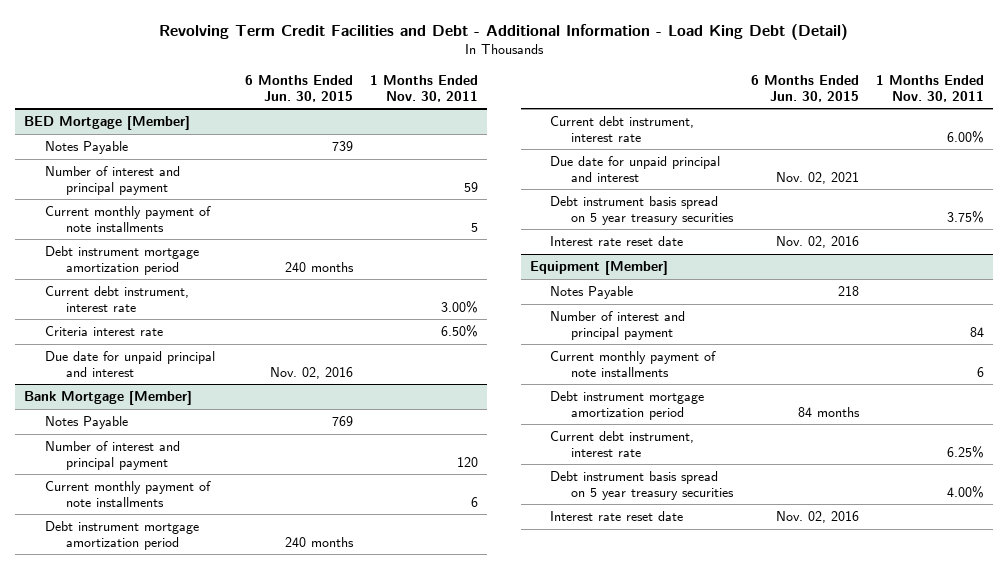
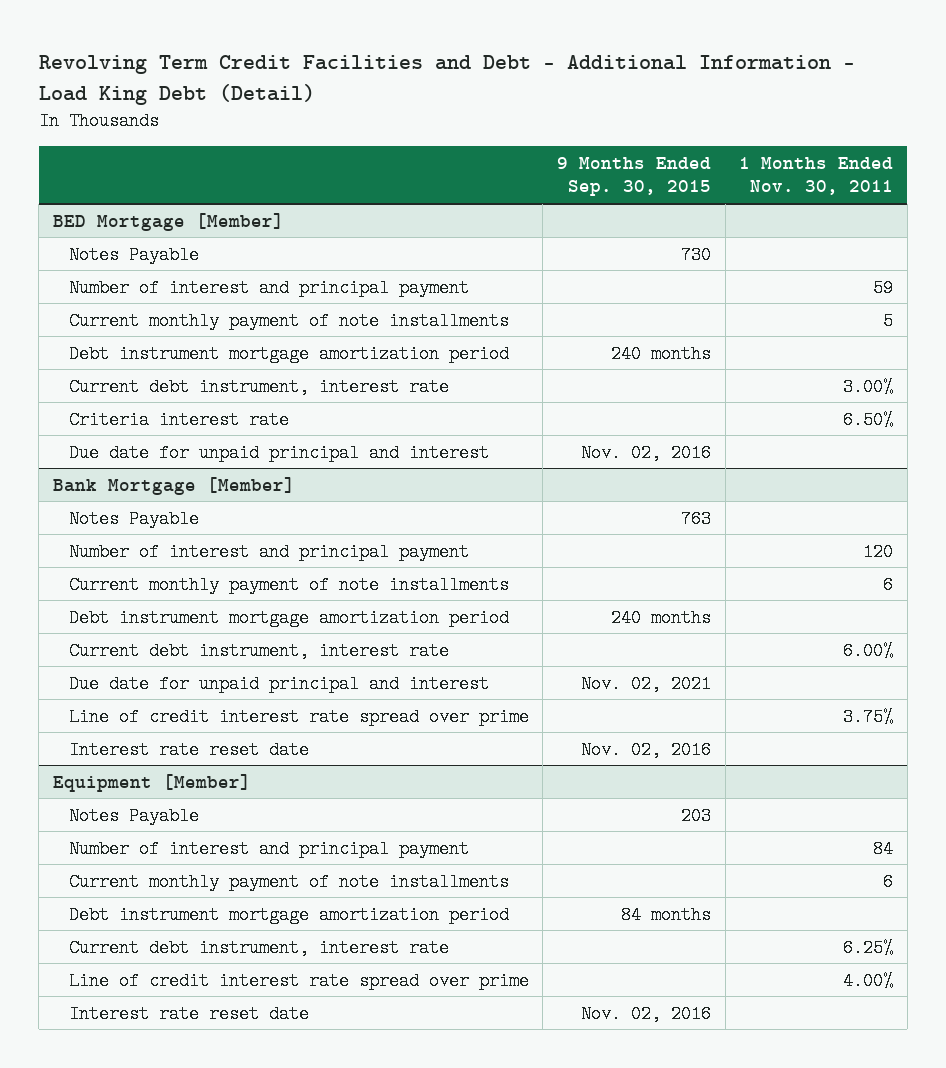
- | 6 Months Ended Jun. 30, 2015 | 1 Months Ended Nov. 30, 2011
+ | 9 Months Ended Sep. 30, 2015 | 1 Months Ended Nov. 30, 2011
@ Bank Mortgage [Member]
- Debt instrument basis spread on 5 year treasury securities | | 3.75%
+ Line of credit interest rate spread over prime | | 3.75%
@ Equipment [Member]
- Debt instrument basis spread on 5 year treasury securities | | 4.00%
+ Line of credit interest rate spread over prime | | 4.00%

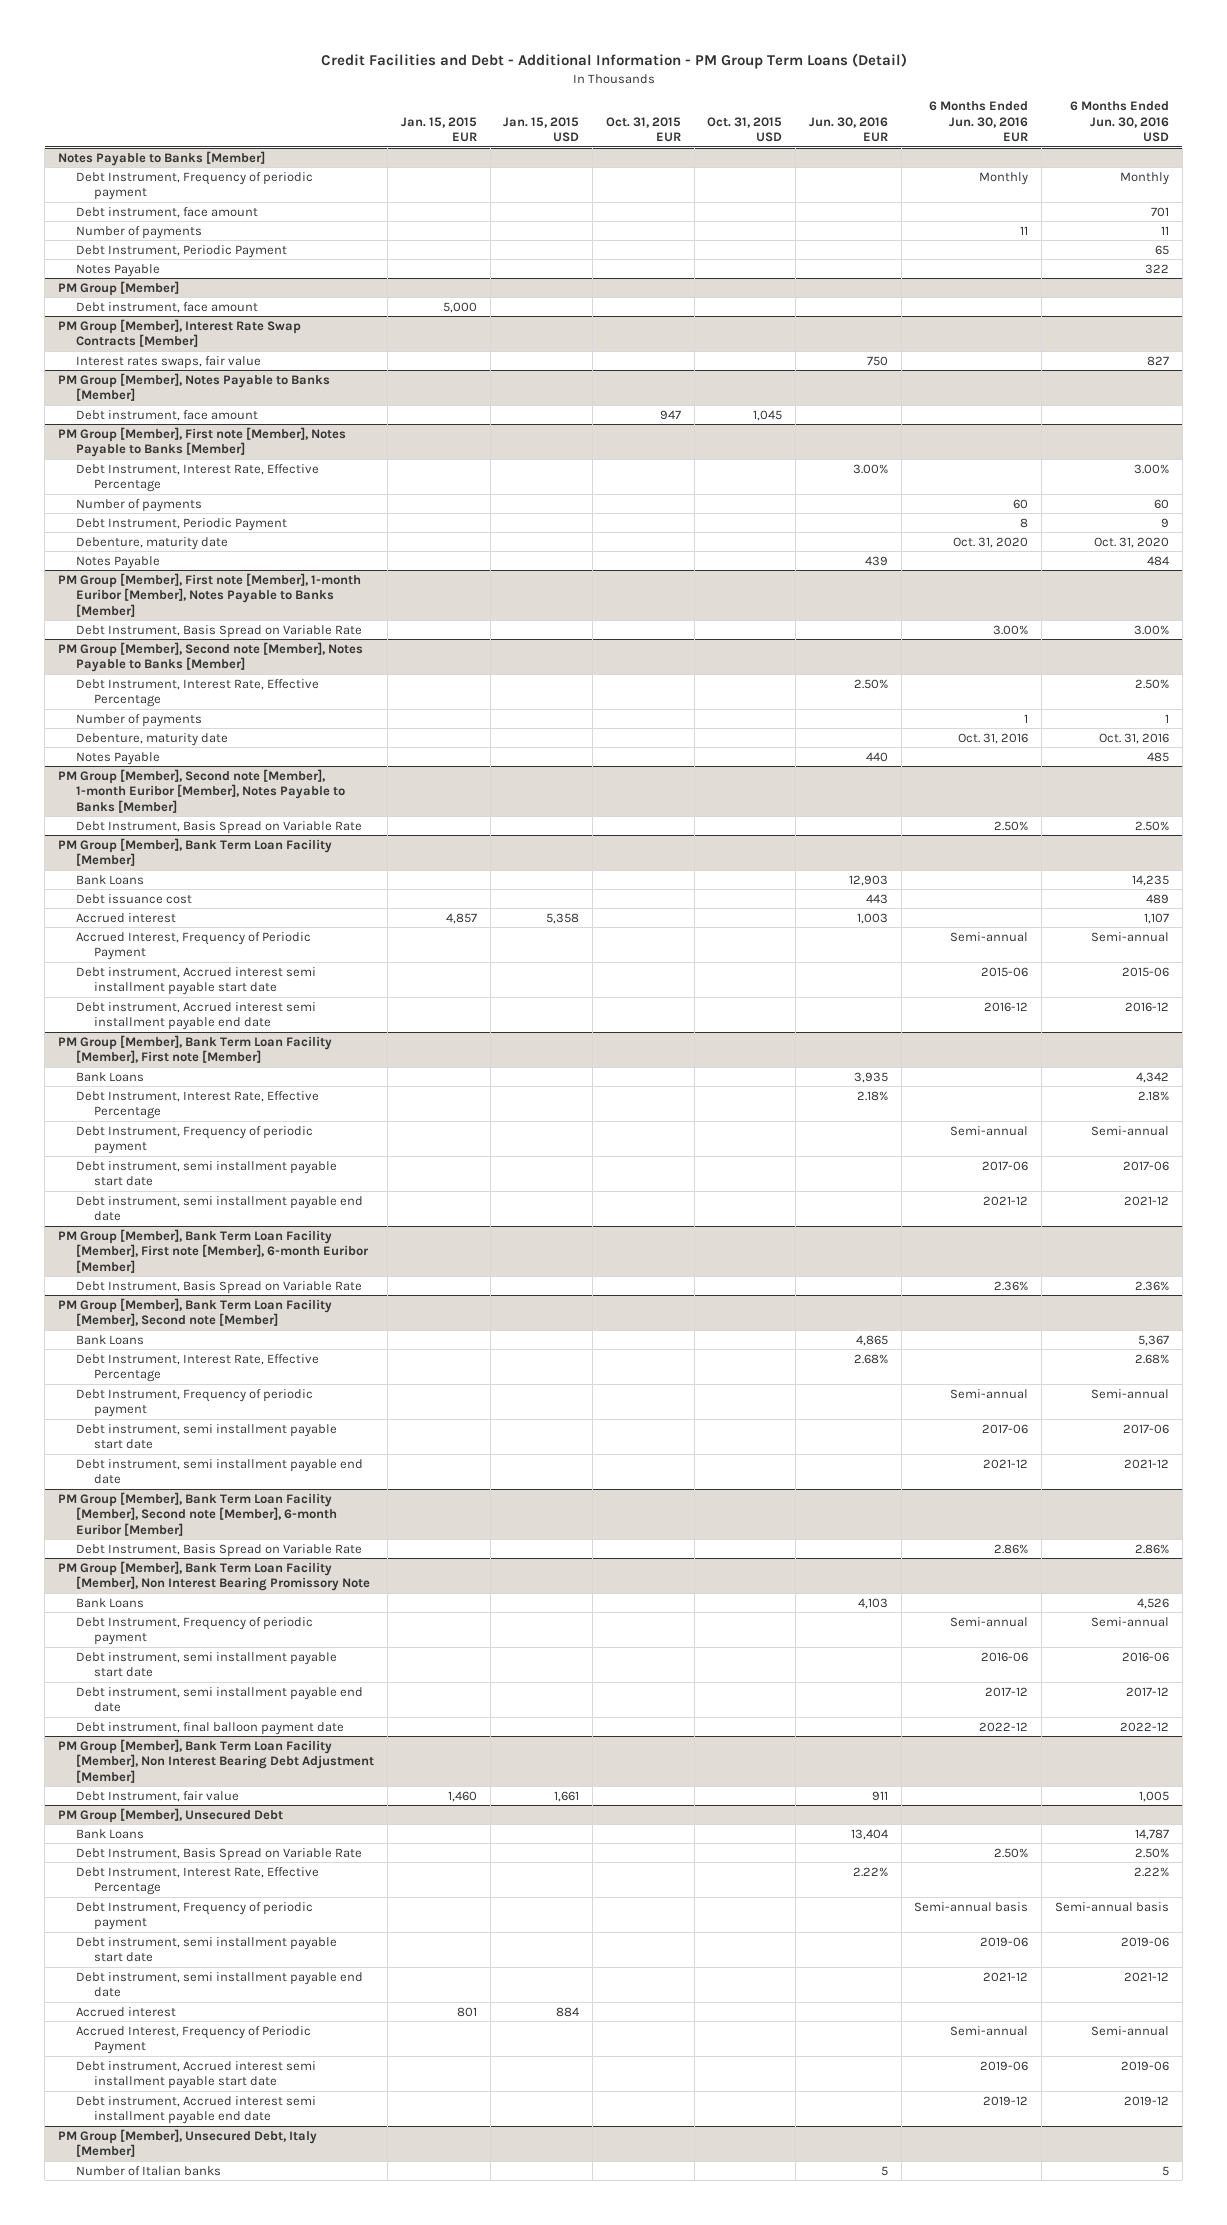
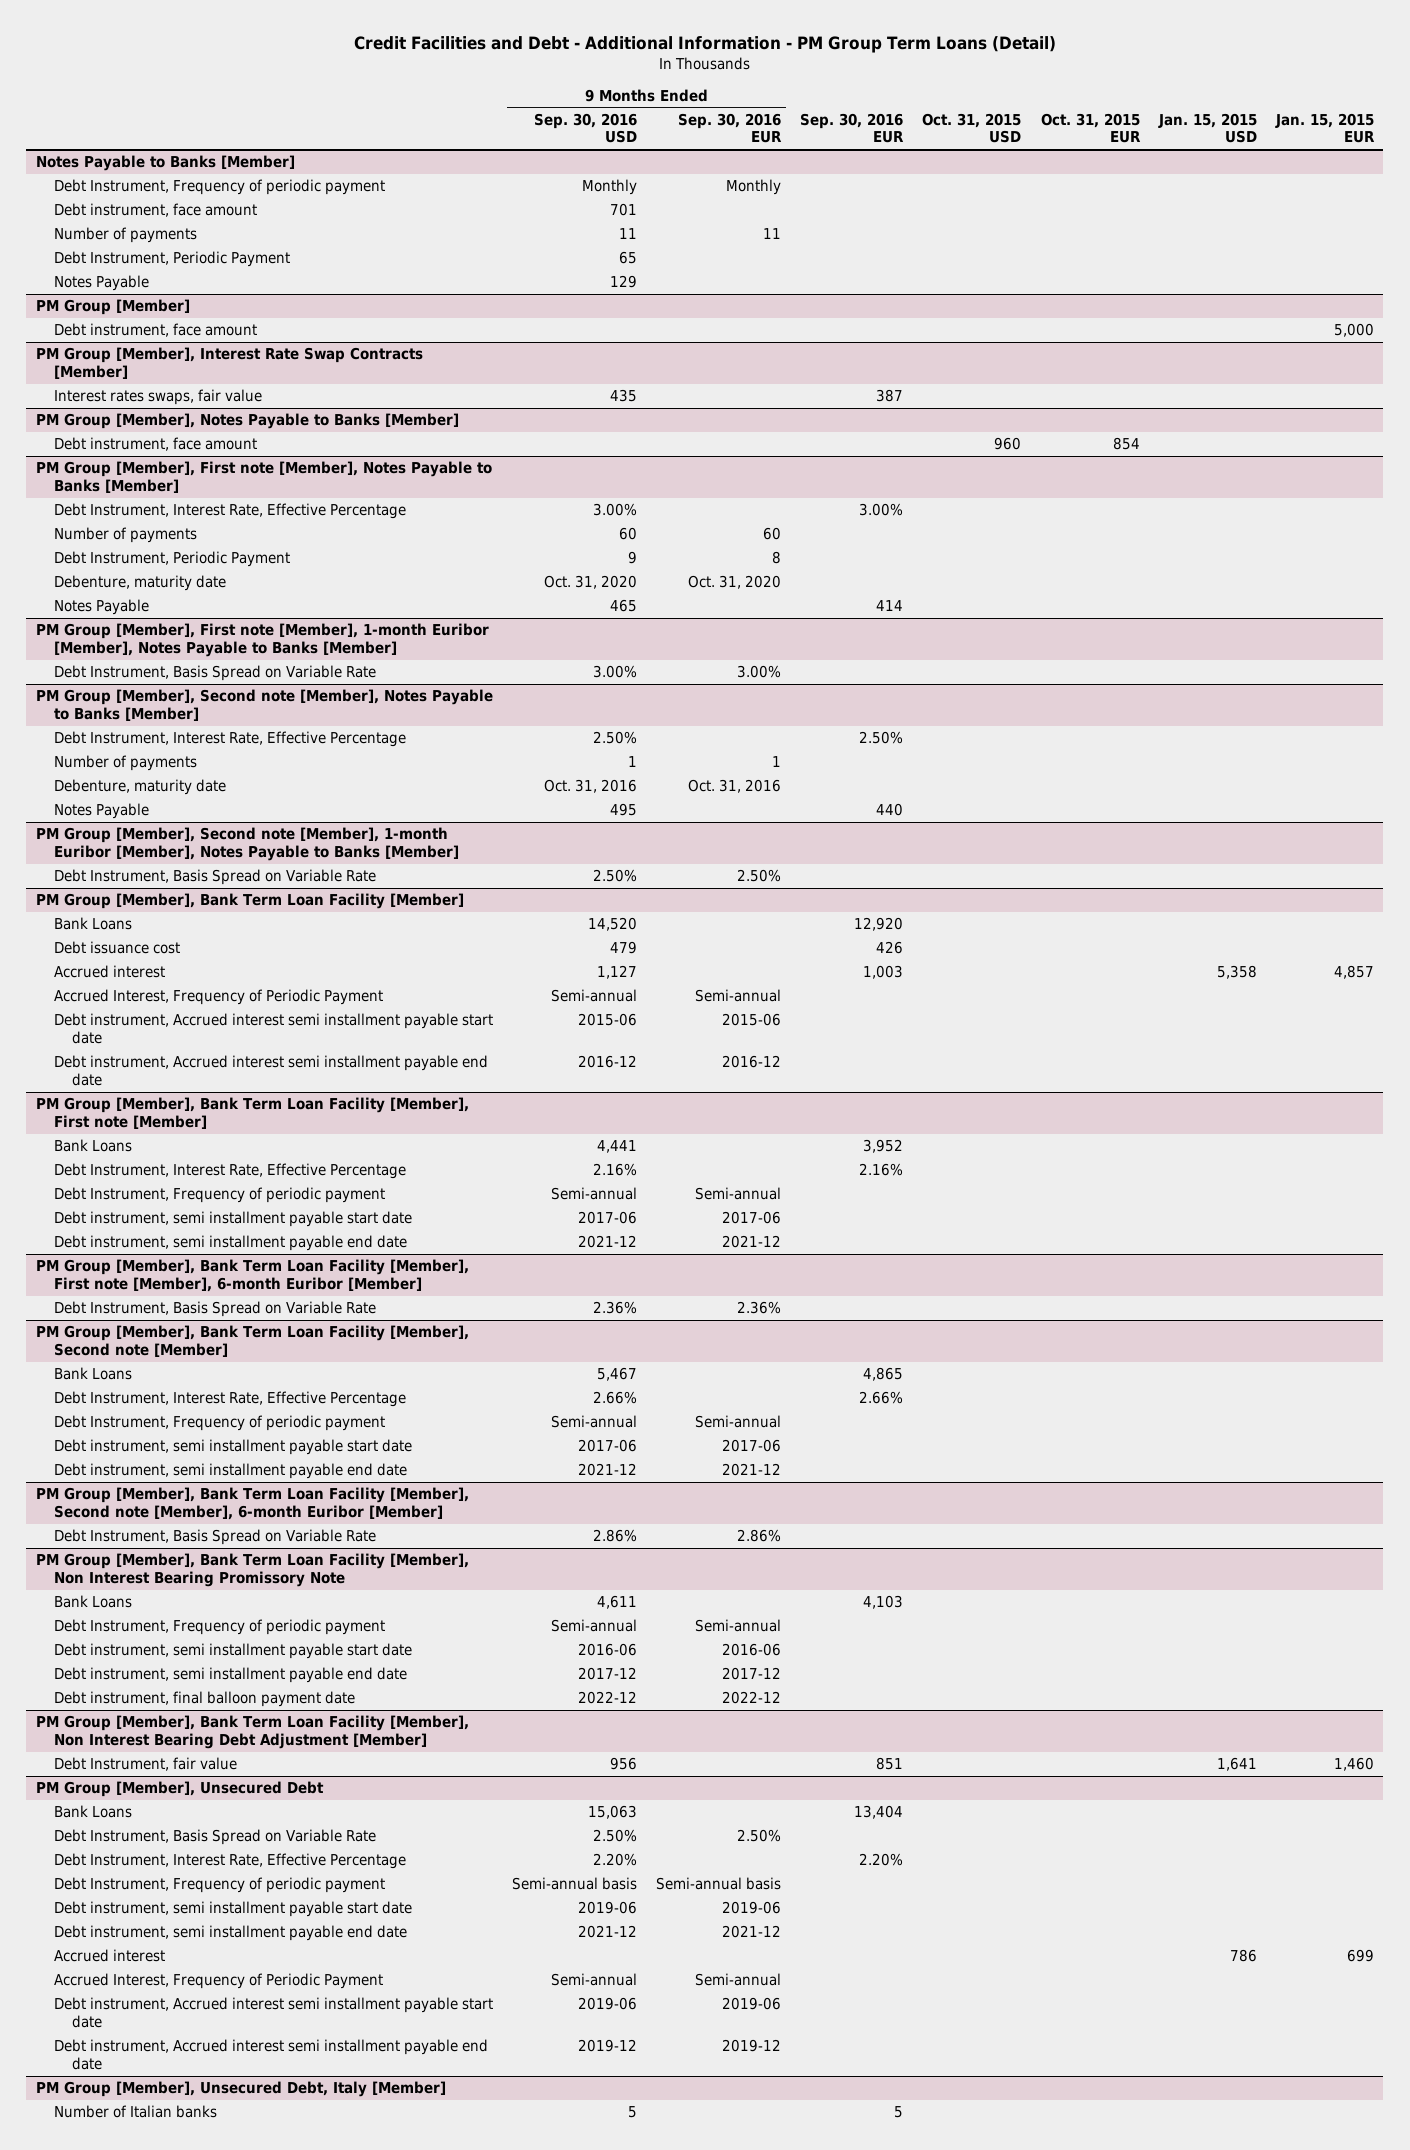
- | Jan. 15, 2015 EUR | Jan. 15, 2015 USD | Oct. 31, 2015 EUR | Oct. 31, 2015 USD | Jun. 30, 2016 EUR | 6 Months Ended Jun. 30, 2016 EUR | 6 Months Ended Jun. 30, 2016 USD
+ | 9 Months Ended Sep. 30, 2016 USD | 9 Months Ended Sep. 30, 2016 EUR | Sep. 30, 2016 EUR | Oct. 31, 2015 USD | Oct. 31, 2015 EUR | Jan. 15, 2015 USD | Jan. 15, 2015 EUR
@ PM Group [Member], Notes Payable to Banks [Member]
- Debt instrument, face amount | | | 947 | 1,045 | | |
+ Debt instrument, face amount | | | | 960 | 854 | |
@ PM Group [Member], Bank Term Loan Facility [Member], Non Interest Bearing Debt Adjustment [Member]
- Debt Instrument, fair value | 1,460 | 1,661 | | | 911 | | 1,005
+ Debt Instrument, fair value | 956 | | 851 | | | 1,641 | 1,460
@ PM Group [Member], Unsecured Debt
- Accrued interest | 801 | 884 | | | | |
+ Accrued interest | | | | | | 786 | 699

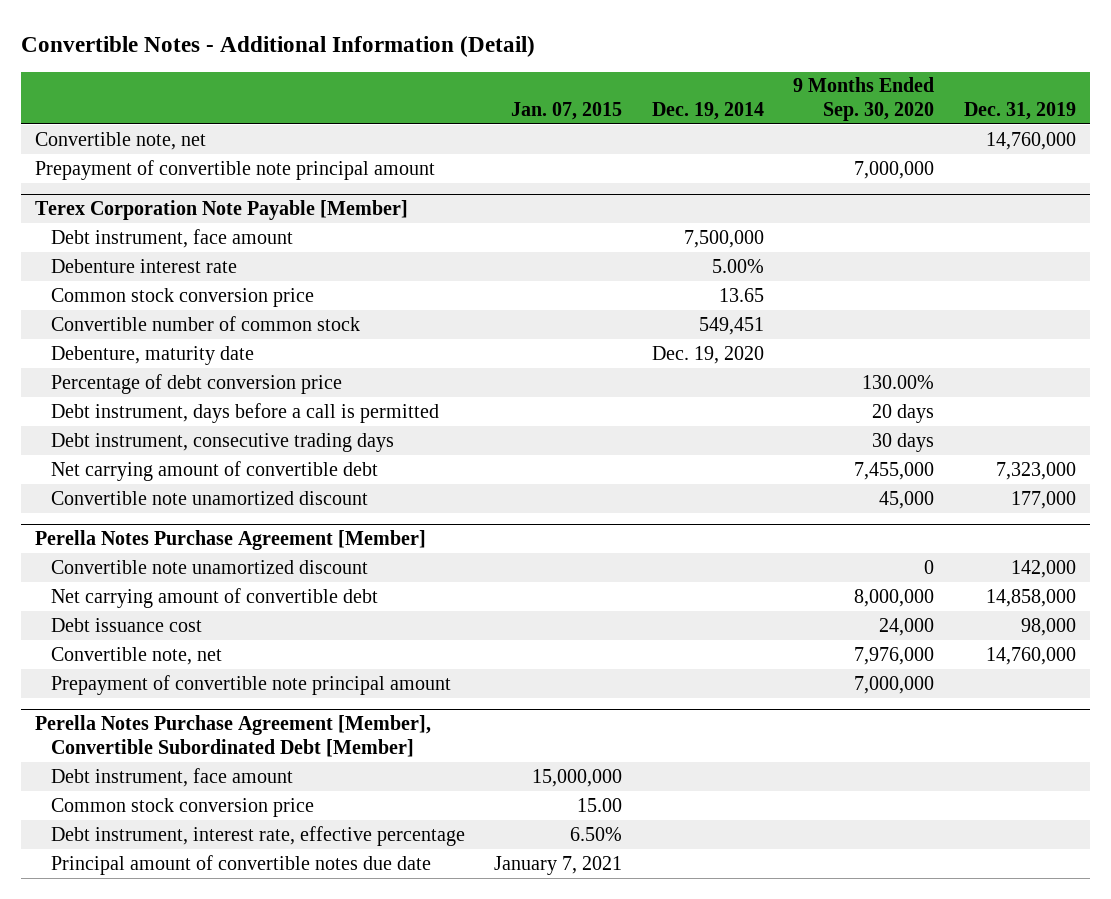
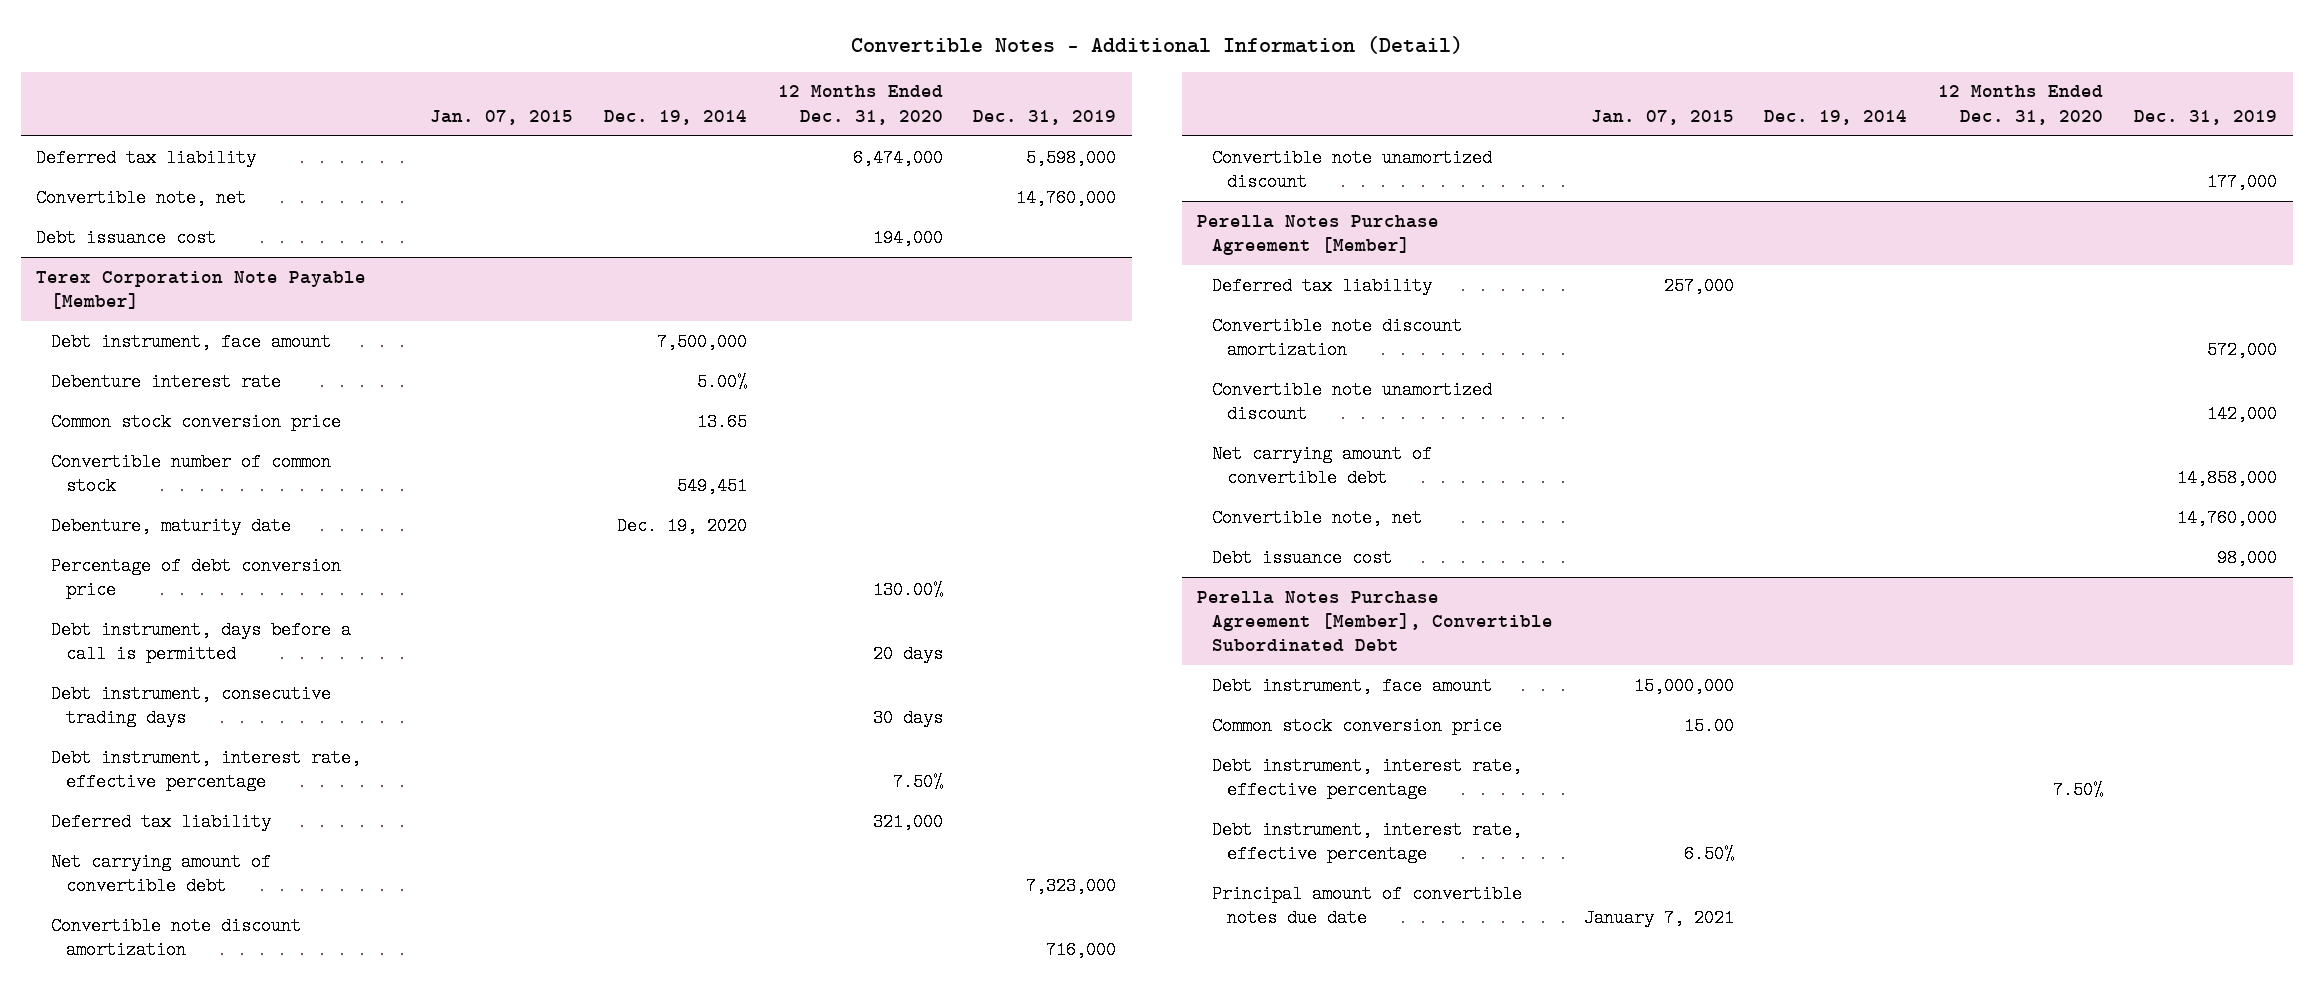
- | Jan. 07, 2015 | Dec. 19, 2014 | 9 Months Ended Sep. 30, 2020 | Dec. 31, 2019
+ | Jan. 07, 2015 | Dec. 19, 2014 | 12 Months Ended Dec. 31, 2020 | Dec. 31, 2019
+ Deferred tax liability | | | 6,474,000 | 5,598,000
- Prepayment of convertible note principal amount | | | 7,000,000 |
+ Debt issuance cost | | | 194,000 |
@ Terex Corporation Note Payable [Member]
+ Debt instrument, interest rate, effective percentage | | | 7.50% |
+ Deferred tax liability | | | 321,000 |
+ Convertible note discount amortization | | | | 716,000
@ Perella Notes Purchase Agreement [Member]
+ Deferred tax liability | 257,000 | | |
+ Convertible note discount amortization | | | | 572,000
- Prepayment of convertible note principal amount | | | 7,000,000 |
- Perella Notes Purchase Agreement [Member], Convertible Subordinated Debt [Member]
@ Perella Notes Purchase Agreement [Member]
moved down: Debt issuance cost | | | | 98,000
+ Perella Notes Purchase Agreement [Member], Convertible Subordinated Debt
+ Debt instrument, interest rate, effective percentage | | | 7.50% |

